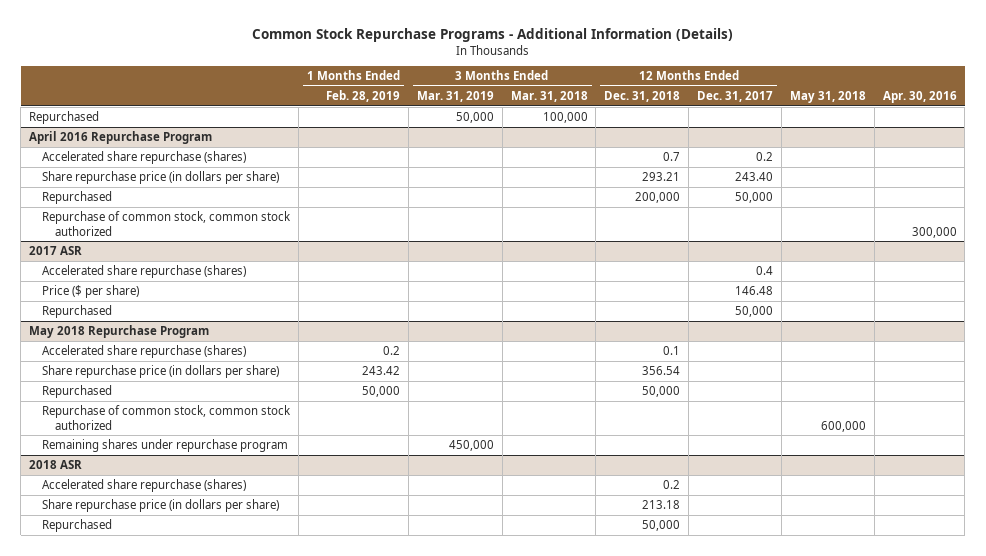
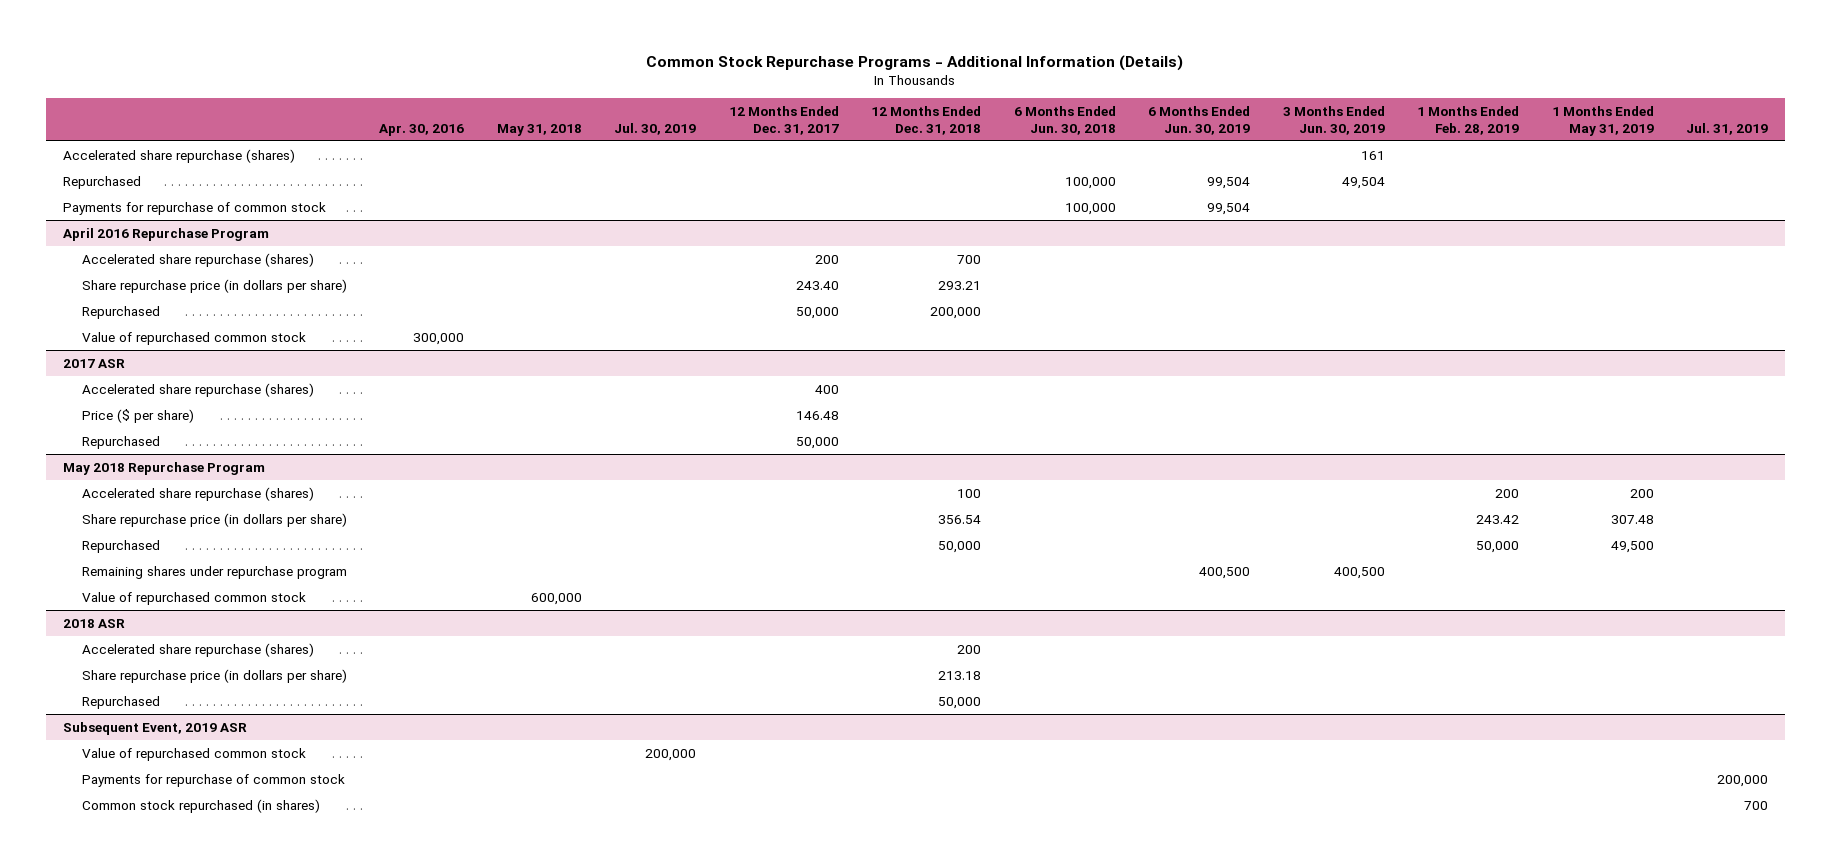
- | 1 Months Ended Feb. 28, 2019 | 3 Months Ended Mar. 31, 2019 | 3 Months Ended Mar. 31, 2018 | 12 Months Ended Dec. 31, 2018 | 12 Months Ended Dec. 31, 2017 | May 31, 2018 | Apr. 30, 2016
+ | Apr. 30, 2016 | May 31, 2018 | Jul. 30, 2019 | 12 Months Ended Dec. 31, 2017 | 12 Months Ended Dec. 31, 2018 | 6 Months Ended Jun. 30, 2018 | 6 Months Ended Jun. 30, 2019 | 3 Months Ended Jun. 30, 2019 | 1 Months Ended Feb. 28, 2019 | 1 Months Ended May 31, 2019 | Jul. 31, 2019
+ Accelerated share repurchase (shares) | | | | | | | | 161 | | |
+ Payments for repurchase of common stock | | | | | | 100,000 | 99,504 | | | |
@ April 2016 Repurchase Program
- Accelerated share repurchase (shares) | | | | 0.7 | 0.2 | |
+ Accelerated share repurchase (shares) | | | | 200 | 700 | | | | | |
- Repurchase of common stock, common stock authorized | | | | | | | 300,000
+ Value of repurchased common stock | 300,000 | | | | | | | | | |
@ 2017 ASR
- Accelerated share repurchase (shares) | | | | | 0.4 | |
+ Accelerated share repurchase (shares) | | | | 400 | | | | | | |
@ May 2018 Repurchase Program
- Accelerated share repurchase (shares) | 0.2 | | | 0.1 | | |
+ Accelerated share repurchase (shares) | | | | | 100 | | | | 200 | 200 |
- Repurchase of common stock, common stock authorized | | | | | | 600,000 |
+ Value of repurchased common stock | | 600,000 | | | | | | | | |
@ 2018 ASR
- Accelerated share repurchase (shares) | | | | 0.2 | | |
+ Accelerated share repurchase (shares) | | | | | 200 | | | | | |
+ Subsequent Event, 2019 ASR
+ Value of repurchased common stock | | | 200,000 | | | | | | | |
+ Payments for repurchase of common stock | | | | | | | | | | | 200,000
+ Common stock repurchased (in shares) | | | | | | | | | | | 700

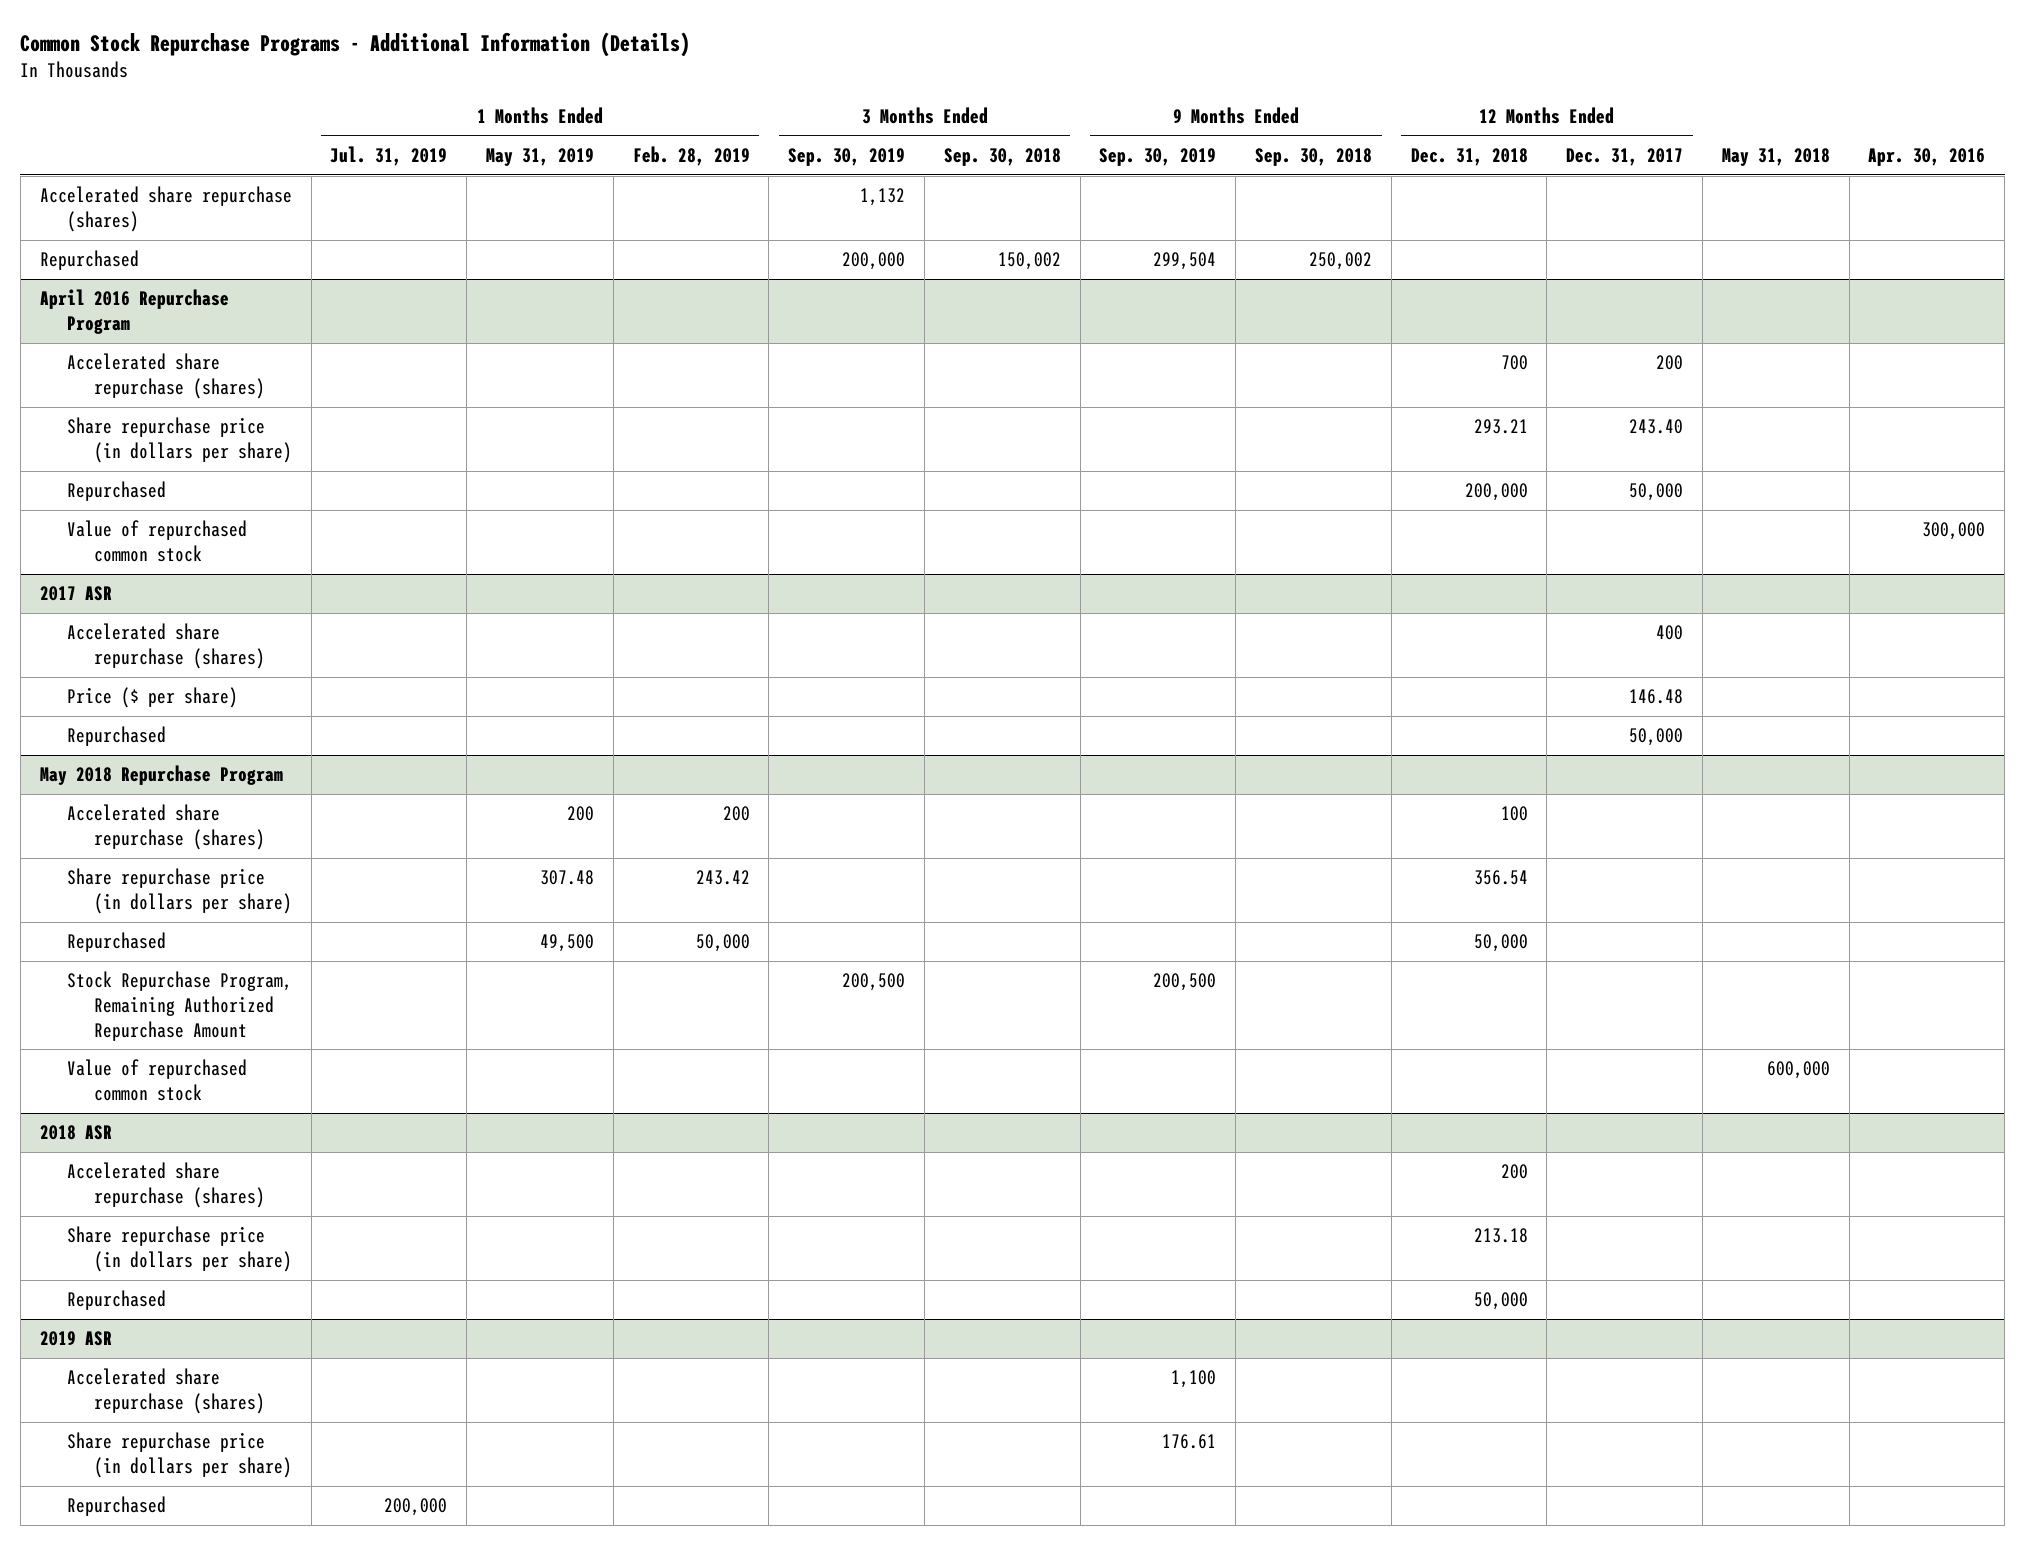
- | Apr. 30, 2016 | May 31, 2018 | Jul. 30, 2019 | 12 Months Ended Dec. 31, 2017 | 12 Months Ended Dec. 31, 2018 | 6 Months Ended Jun. 30, 2018 | 6 Months Ended Jun. 30, 2019 | 3 Months Ended Jun. 30, 2019 | 1 Months Ended Feb. 28, 2019 | 1 Months Ended May 31, 2019 | Jul. 31, 2019
+ | 1 Months Ended Jul. 31, 2019 | 1 Months Ended May 31, 2019 | 1 Months Ended Feb. 28, 2019 | 3 Months Ended Sep. 30, 2019 | 3 Months Ended Sep. 30, 2018 | 9 Months Ended Sep. 30, 2019 | 9 Months Ended Sep. 30, 2018 | 12 Months Ended Dec. 31, 2018 | 12 Months Ended Dec. 31, 2017 | May 31, 2018 | Apr. 30, 2016
- Payments for repurchase of common stock | | | | | | 100,000 | 99,504 | | | |
@ May 2018 Repurchase Program
- Remaining shares under repurchase program | | | | | | | 400,500 | 400,500 | | |
+ Stock Repurchase Program, Remaining Authorized Repurchase Amount | | | | 200,500 | | 200,500 | | | | |
- Subsequent Event, 2019 ASR
- Value of repurchased common stock | | | 200,000 | | | | | | | |
- Payments for repurchase of common stock | | | | | | | | | | | 200,000
- Common stock repurchased (in shares) | | | | | | | | | | | 700
+ 2019 ASR
+ Accelerated share repurchase (shares) | | | | | | 1,100 | | | | |
+ Share repurchase price (in dollars per share) | | | | | | 176.61 | | | | |
+ Repurchased | 200,000 | | | | | | | | | |

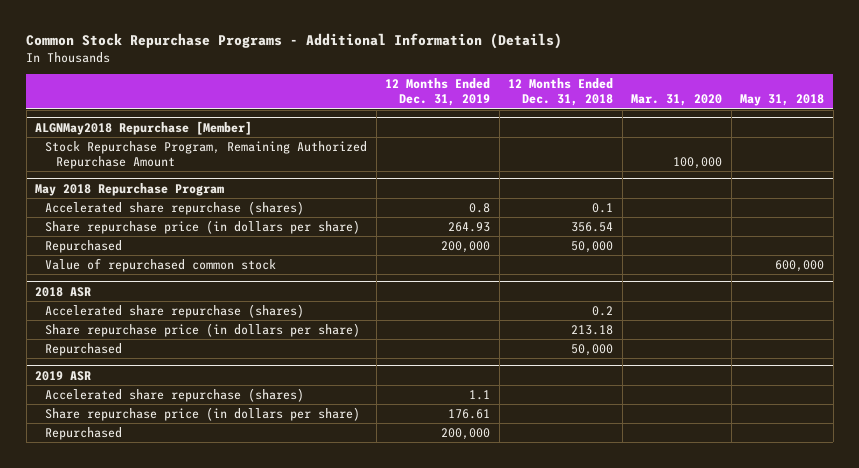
- | 1 Months Ended Jul. 31, 2019 | 1 Months Ended May 31, 2019 | 1 Months Ended Feb. 28, 2019 | 3 Months Ended Sep. 30, 2019 | 3 Months Ended Sep. 30, 2018 | 9 Months Ended Sep. 30, 2019 | 9 Months Ended Sep. 30, 2018 | 12 Months Ended Dec. 31, 2018 | 12 Months Ended Dec. 31, 2017 | May 31, 2018 | Apr. 30, 2016
+ | 12 Months Ended Dec. 31, 2019 | 12 Months Ended Dec. 31, 2018 | Mar. 31, 2020 | May 31, 2018
- Accelerated share repurchase (shares) | | | | 1,132 | | | | | | |
- Repurchased | | | | 200,000 | 150,002 | 299,504 | 250,002 | | | |
- April 2016 Repurchase Program
- Accelerated share repurchase (shares) | | | | | | | | 700 | 200 | |
- Share repurchase price (in dollars per share) | | | | | | | | 293.21 | 243.40 | |
- Repurchased | | | | | | | | 200,000 | 50,000 | |
- Value of repurchased common stock | | | | | | | | | | | 300,000
- 2017 ASR
- Accelerated share repurchase (shares) | | | | | | | | | 400 | |
- Price ($ per share) | | | | | | | | | 146.48 | |
- Repurchased | | | | | | | | | 50,000 | |
+ ALGNMay2018 Repurchase [Member]
+ Stock Repurchase Program, Remaining Authorized Repurchase Amount | | | 100,000 |
@ May 2018 Repurchase Program
- Accelerated share repurchase (shares) | | 200 | 200 | | | | | 100 | | |
+ Accelerated share repurchase (shares) | 0.8 | 0.1 | |
- Stock Repurchase Program, Remaining Authorized Repurchase Amount | | | | 200,500 | | 200,500 | | | | |
@ 2018 ASR
- Accelerated share repurchase (shares) | | | | | | | | 200 | | |
+ Accelerated share repurchase (shares) | | 0.2 | |

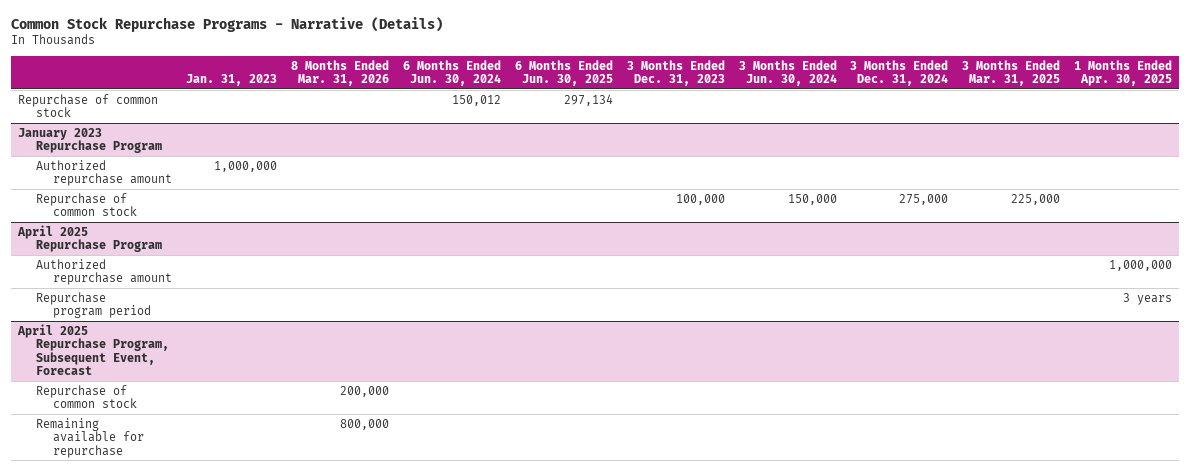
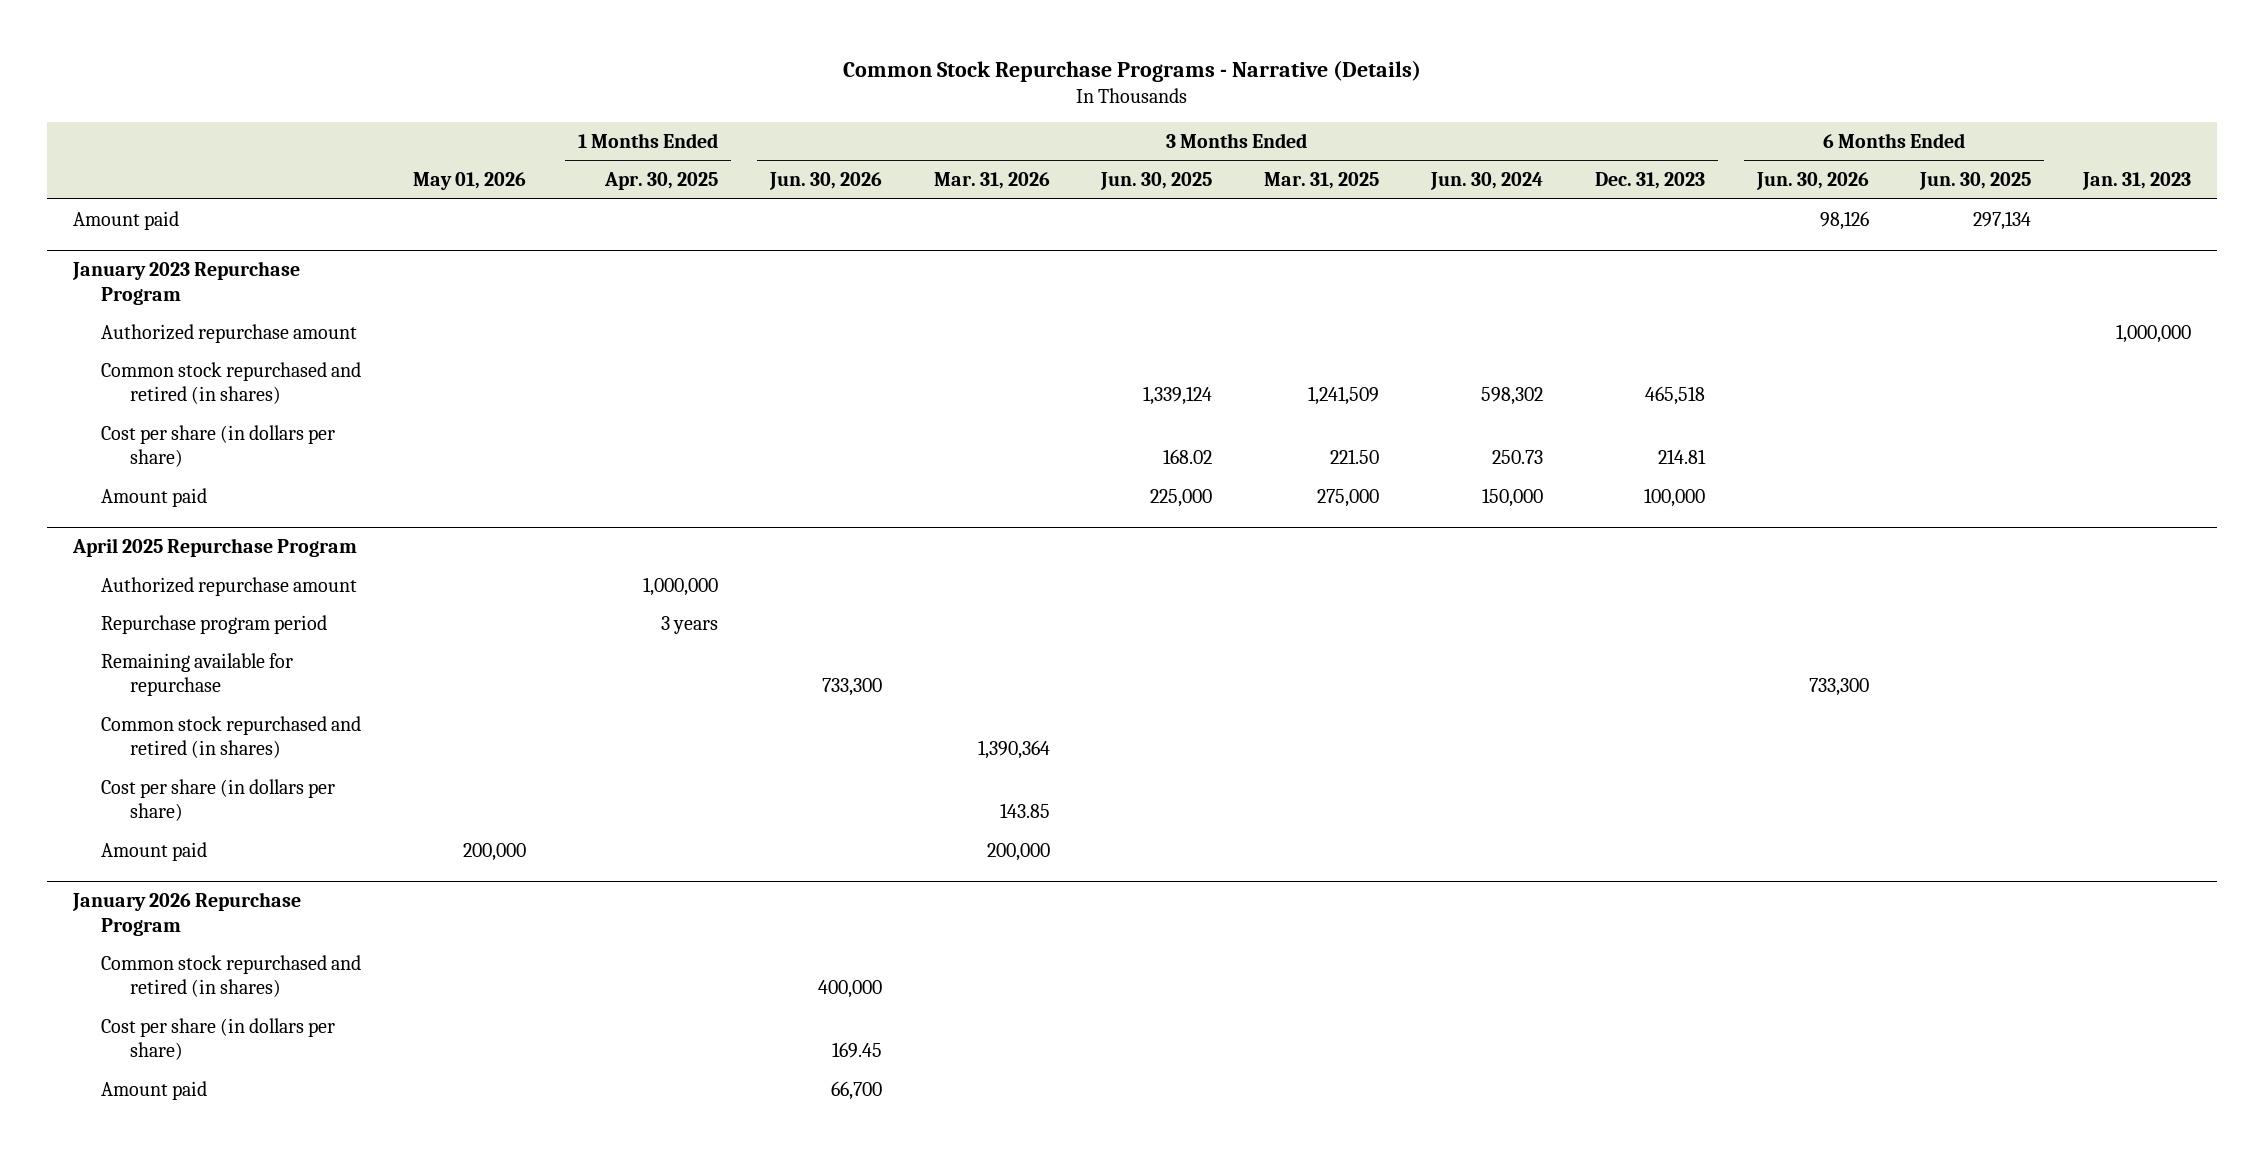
- | Jan. 31, 2023 | 8 Months Ended Mar. 31, 2026 | 6 Months Ended Jun. 30, 2024 | 6 Months Ended Jun. 30, 2025 | 3 Months Ended Dec. 31, 2023 | 3 Months Ended Jun. 30, 2024 | 3 Months Ended Dec. 31, 2024 | 3 Months Ended Mar. 31, 2025 | 1 Months Ended Apr. 30, 2025
+ | May 01, 2026 | 1 Months Ended Apr. 30, 2025 | 3 Months Ended Jun. 30, 2026 | 3 Months Ended Mar. 31, 2026 | 3 Months Ended Jun. 30, 2025 | 3 Months Ended Mar. 31, 2025 | 3 Months Ended Jun. 30, 2024 | 3 Months Ended Dec. 31, 2023 | 6 Months Ended Jun. 30, 2026 | 6 Months Ended Jun. 30, 2025 | Jan. 31, 2023
- Repurchase of common stock | | | 150,012 | 297,134 | | | | |
+ Amount paid | | | | | | | | | 98,126 | 297,134 |
@ January 2023 Repurchase Program
- Repurchase of common stock | | | | | 100,000 | 150,000 | 275,000 | 225,000 |
+ Common stock repurchased and retired (in shares) | | | | | 1,339,124 | 1,241,509 | 598,302 | 465,518 | | |
+ Cost per share (in dollars per share) | | | | | 168.02 | 221.50 | 250.73 | 214.81 | | |
+ Amount paid | | | | | 225,000 | 275,000 | 150,000 | 100,000 | | |
- April 2025 Repurchase Program, Subsequent Event, Forecast
- Repurchase of common stock | | 200,000 | | | | | | |
- Remaining available for repurchase | | 800,000 | | | | | | |
@ April 2025 Repurchase Program
+ Remaining available for repurchase | | | 733,300 | | | | | | 733,300 | |
+ Common stock repurchased and retired (in shares) | | | | 1,390,364 | | | | | | |
+ Cost per share (in dollars per share) | | | | 143.85 | | | | | | |
+ Amount paid | 200,000 | | | 200,000 | | | | | | |
+ January 2026 Repurchase Program
+ Common stock repurchased and retired (in shares) | | | 400,000 | | | | | | | |
+ Cost per share (in dollars per share) | | | 169.45 | | | | | | | |
+ Amount paid | | | 66,700 | | | | | | | |

